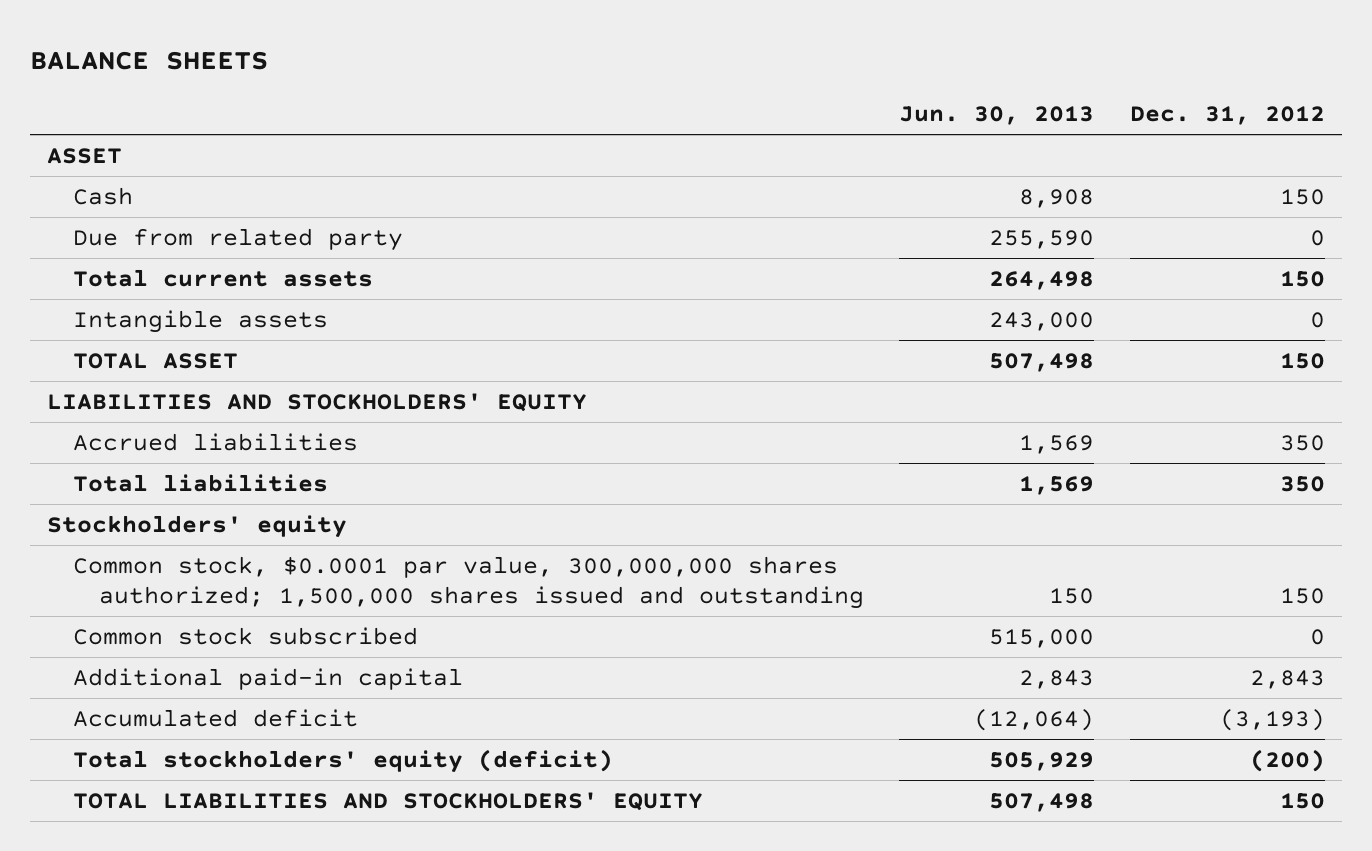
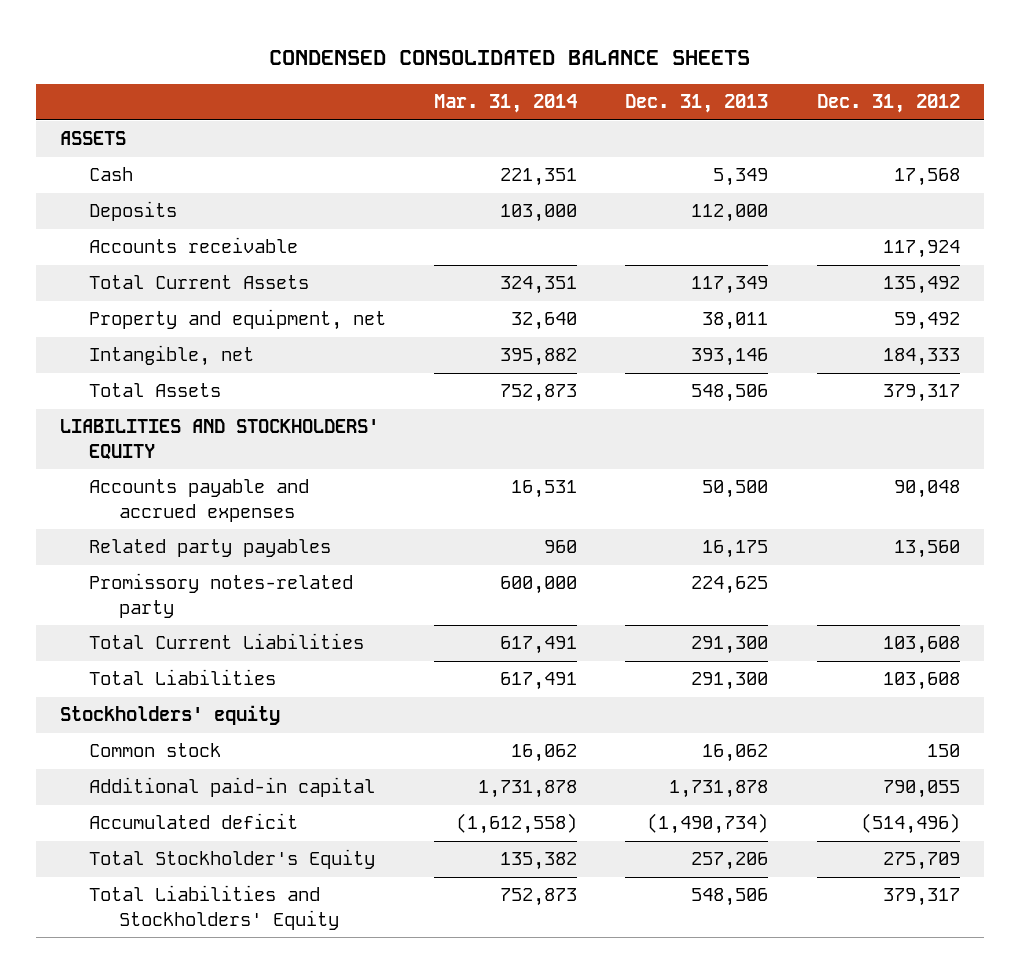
- BALANCE SHEETS
+ CONDENSED CONSOLIDATED BALANCE SHEETS
- | Jun. 30, 2013 | Dec. 31, 2012
+ | Mar. 31, 2014 | Dec. 31, 2013 | Dec. 31, 2012
- ASSET
- Cash | 8,908 | 150
- Due from related party | 255,590 | 0
- Total current assets | 264,498 | 150
- Intangible assets | 243,000 | 0
- TOTAL ASSET | 507,498 | 150
+ ASSETS
+ Cash | 221,351 | 5,349 | 17,568
+ Deposits | 103,000 | 112,000 |
+ Accounts receivable | | | 117,924
+ Total Current Assets | 324,351 | 117,349 | 135,492
+ Property and equipment, net | 32,640 | 38,011 | 59,492
+ Intangible, net | 395,882 | 393,146 | 184,333
+ Total Assets | 752,873 | 548,506 | 379,317
- Accrued liabilities | 1,569 | 350
- Total liabilities | 1,569 | 350
+ Accounts payable and accrued expenses | 16,531 | 50,500 | 90,048
+ Related party payables | 960 | 16,175 | 13,560
+ Promissory notes-related party | 600,000 | 224,625 |
+ Total Current Liabilities | 617,491 | 291,300 | 103,608
+ Total Liabilities | 617,491 | 291,300 | 103,608
- Common stock, $0.0001 par value, 300,000,000 shares authorized; 1,500,000 shares issued and outstanding | 150 | 150
- Common stock subscribed | 515,000 | 0
- Additional paid-in capital | 2,843 | 2,843
- Accumulated deficit | (12,064) | (3,193)
- Total stockholders' equity (deficit) | 505,929 | (200)
- TOTAL LIABILITIES AND STOCKHOLDERS' EQUITY | 507,498 | 150
+ Common stock | 16,062 | 16,062 | 150
+ Additional paid-in capital | 1,731,878 | 1,731,878 | 790,055
+ Accumulated deficit | (1,612,558) | (1,490,734) | (514,496)
+ Total Stockholder's Equity | 135,382 | 257,206 | 275,709
+ Total Liabilities and Stockholders' Equity | 752,873 | 548,506 | 379,317

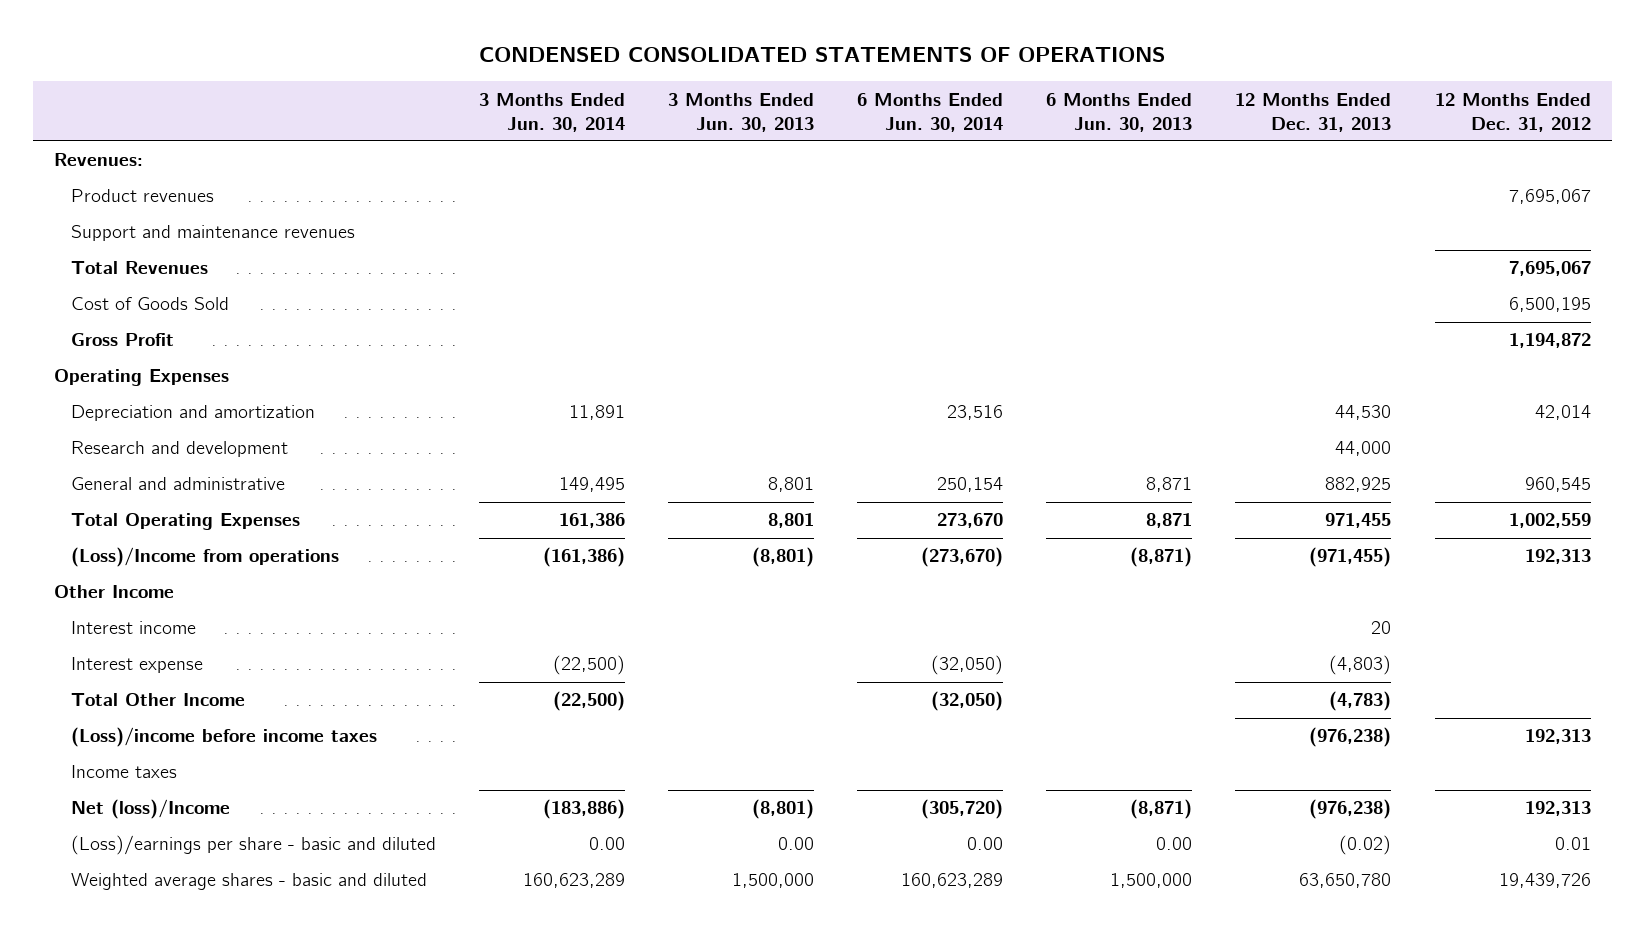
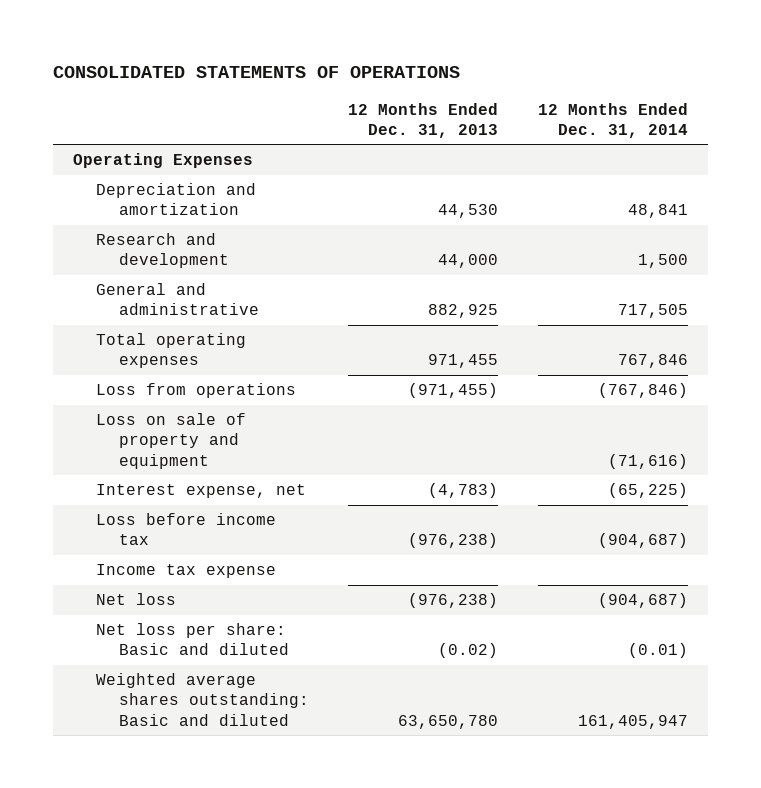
- CONDENSED CONSOLIDATED STATEMENTS OF OPERATIONS
+ CONSOLIDATED STATEMENTS OF OPERATIONS
- | 3 Months Ended Jun. 30, 2014 | 3 Months Ended Jun. 30, 2013 | 6 Months Ended Jun. 30, 2014 | 6 Months Ended Jun. 30, 2013 | 12 Months Ended Dec. 31, 2013 | 12 Months Ended Dec. 31, 2012
+ | 12 Months Ended Dec. 31, 2013 | 12 Months Ended Dec. 31, 2014
- Revenues:
- Product revenues | | | | | | 7,695,067
- Support and maintenance revenues
- Total Revenues | | | | | | 7,695,067
- Cost of Goods Sold | | | | | | 6,500,195
- Gross Profit | | | | | | 1,194,872
- Total Operating Expenses | 161,386 | 8,801 | 273,670 | 8,871 | 971,455 | 1,002,559
- (Loss)/Income from operations | (161,386) | (8,801) | (273,670) | (8,871) | (971,455) | 192,313
- Other Income
- Interest income | | | | | 20 |
- Interest expense | (22,500) | | (32,050) | | (4,803) |
- Total Other Income | (22,500) | | (32,050) | | (4,783) |
- (Loss)/income before income taxes | | | | | (976,238) | 192,313
- Income taxes
- Net (loss)/Income | (183,886) | (8,801) | (305,720) | (8,871) | (976,238) | 192,313
- (Loss)/earnings per share - basic and diluted | 0.00 | 0.00 | 0.00 | 0.00 | (0.02) | 0.01
- Weighted average shares - basic and diluted | 160,623,289 | 1,500,000 | 160,623,289 | 1,500,000 | 63,650,780 | 19,439,726
+ Total operating expenses | 971,455 | 767,846
+ Loss from operations | (971,455) | (767,846)
+ Loss on sale of property and equipment | | (71,616)
+ Interest expense, net | (4,783) | (65,225)
+ Loss before income tax | (976,238) | (904,687)
+ Income tax expense
+ Net loss | (976,238) | (904,687)
+ Net loss per share: Basic and diluted | (0.02) | (0.01)
+ Weighted average shares outstanding: Basic and diluted | 63,650,780 | 161,405,947

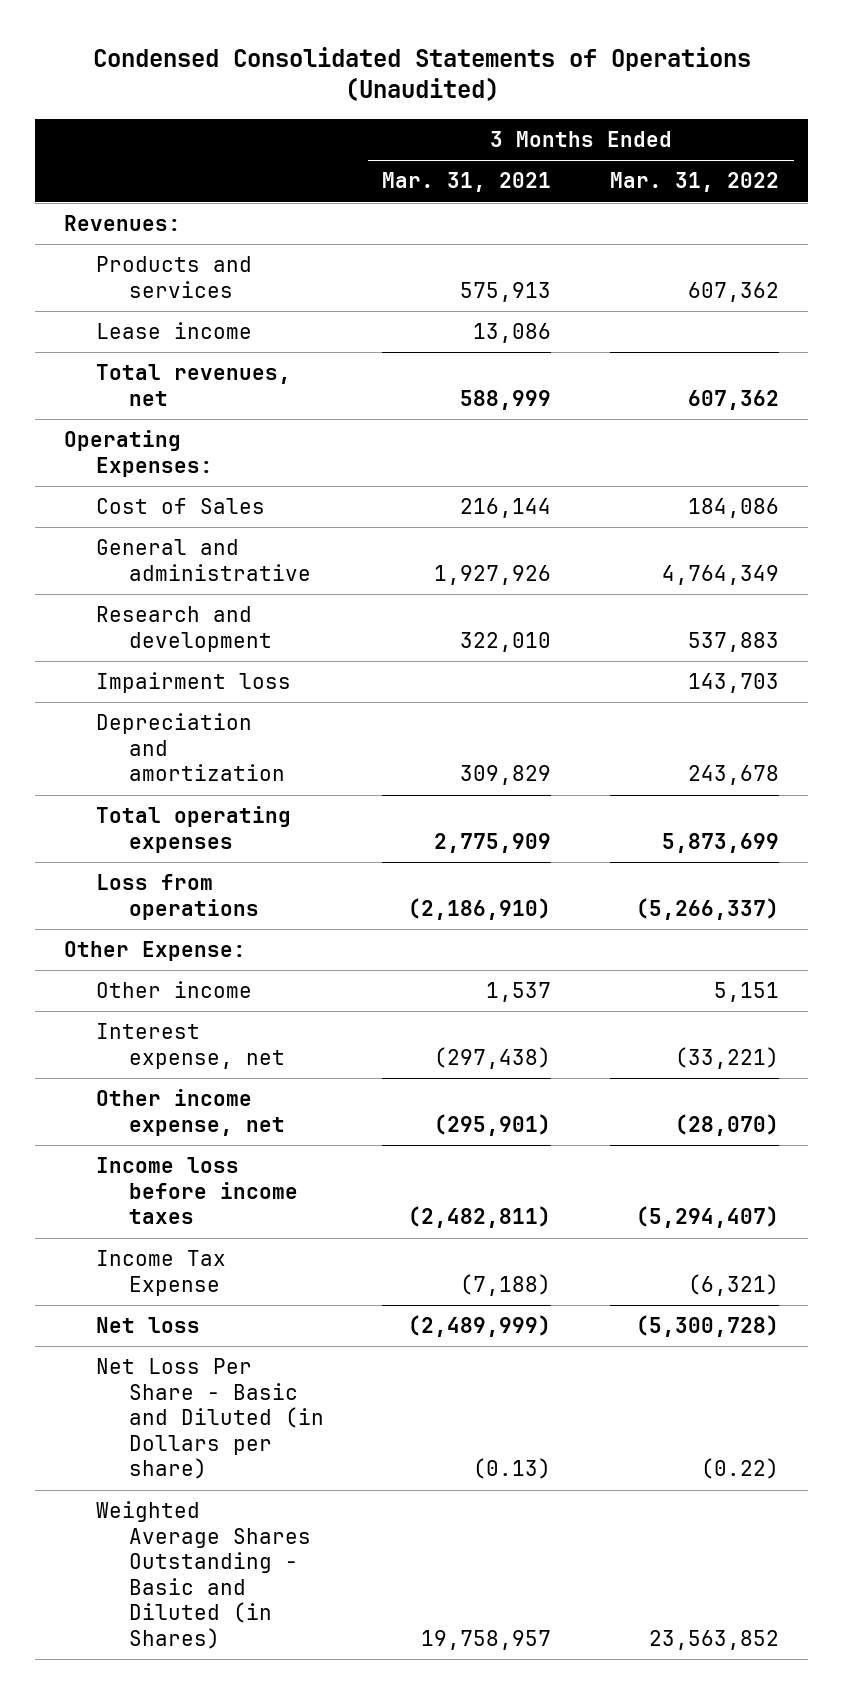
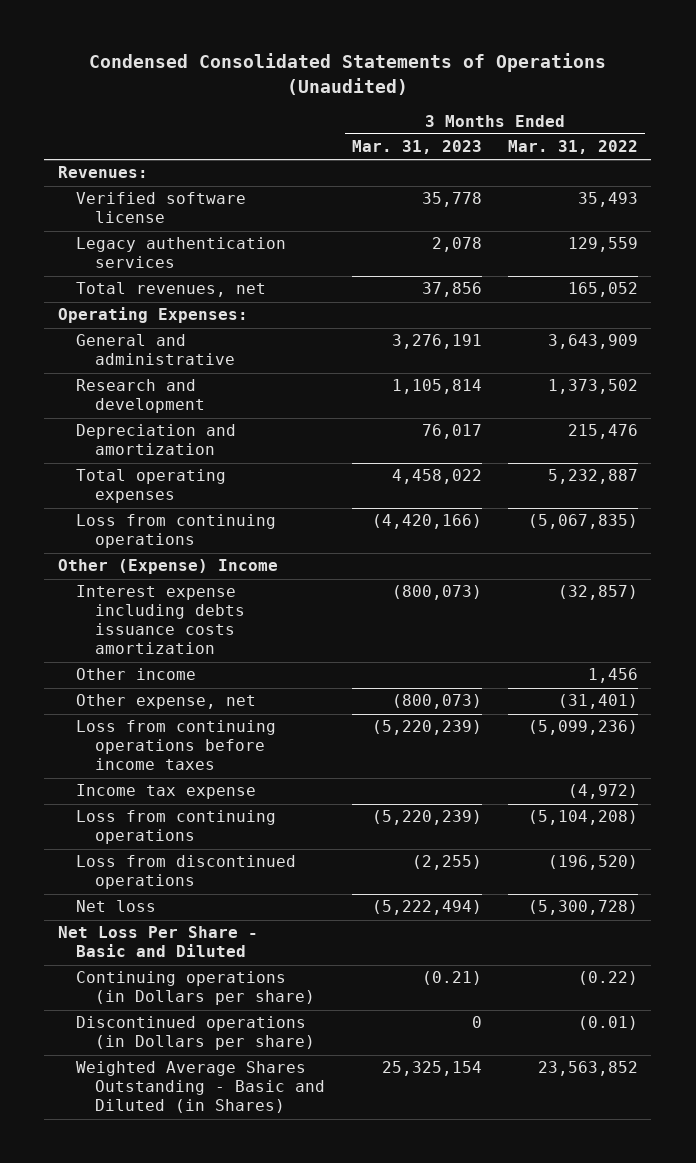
- | 3 Months Ended Mar. 31, 2021 | 3 Months Ended Mar. 31, 2022
+ | 3 Months Ended Mar. 31, 2023 | 3 Months Ended Mar. 31, 2022
- Products and services | 575,913 | 607,362
- Lease income | 13,086 |
- Total revenues, net | 588,999 | 607,362
+ Verified software license | 35,778 | 35,493
+ Legacy authentication services | 2,078 | 129,559
+ Total revenues, net | 37,856 | 165,052
- Cost of Sales | 216,144 | 184,086
- General and administrative | 1,927,926 | 4,764,349
- Research and development | 322,010 | 537,883
- Impairment loss | | 143,703
- Depreciation and amortization | 309,829 | 243,678
- Total operating expenses | 2,775,909 | 5,873,699
- Loss from operations | (2,186,910) | (5,266,337)
- Other Expense:
- Other income | 1,537 | 5,151
- Interest expense, net | (297,438) | (33,221)
- Other income expense, net | (295,901) | (28,070)
- Income loss before income taxes | (2,482,811) | (5,294,407)
- Income Tax Expense | (7,188) | (6,321)
+ General and administrative | 3,276,191 | 3,643,909
+ Research and development | 1,105,814 | 1,373,502
+ Depreciation and amortization | 76,017 | 215,476
+ Total operating expenses | 4,458,022 | 5,232,887
+ Loss from continuing operations | (4,420,166) | (5,067,835)
+ Other (Expense) Income
+ Interest expense including debts issuance costs amortization | (800,073) | (32,857)
+ Other income | | 1,456
+ Other expense, net | (800,073) | (31,401)
+ Loss from continuing operations before income taxes | (5,220,239) | (5,099,236)
+ Income tax expense | | (4,972)
+ Loss from continuing operations | (5,220,239) | (5,104,208)
+ Loss from discontinued operations | (2,255) | (196,520)
- Net Loss Per Share - Basic and Diluted (in Dollars per share) | (0.13) | (0.22)
+ Net Loss Per Share - Basic and Diluted
+ Continuing operations (in Dollars per share) | (0.21) | (0.22)
+ Discontinued operations (in Dollars per share) | 0 | (0.01)

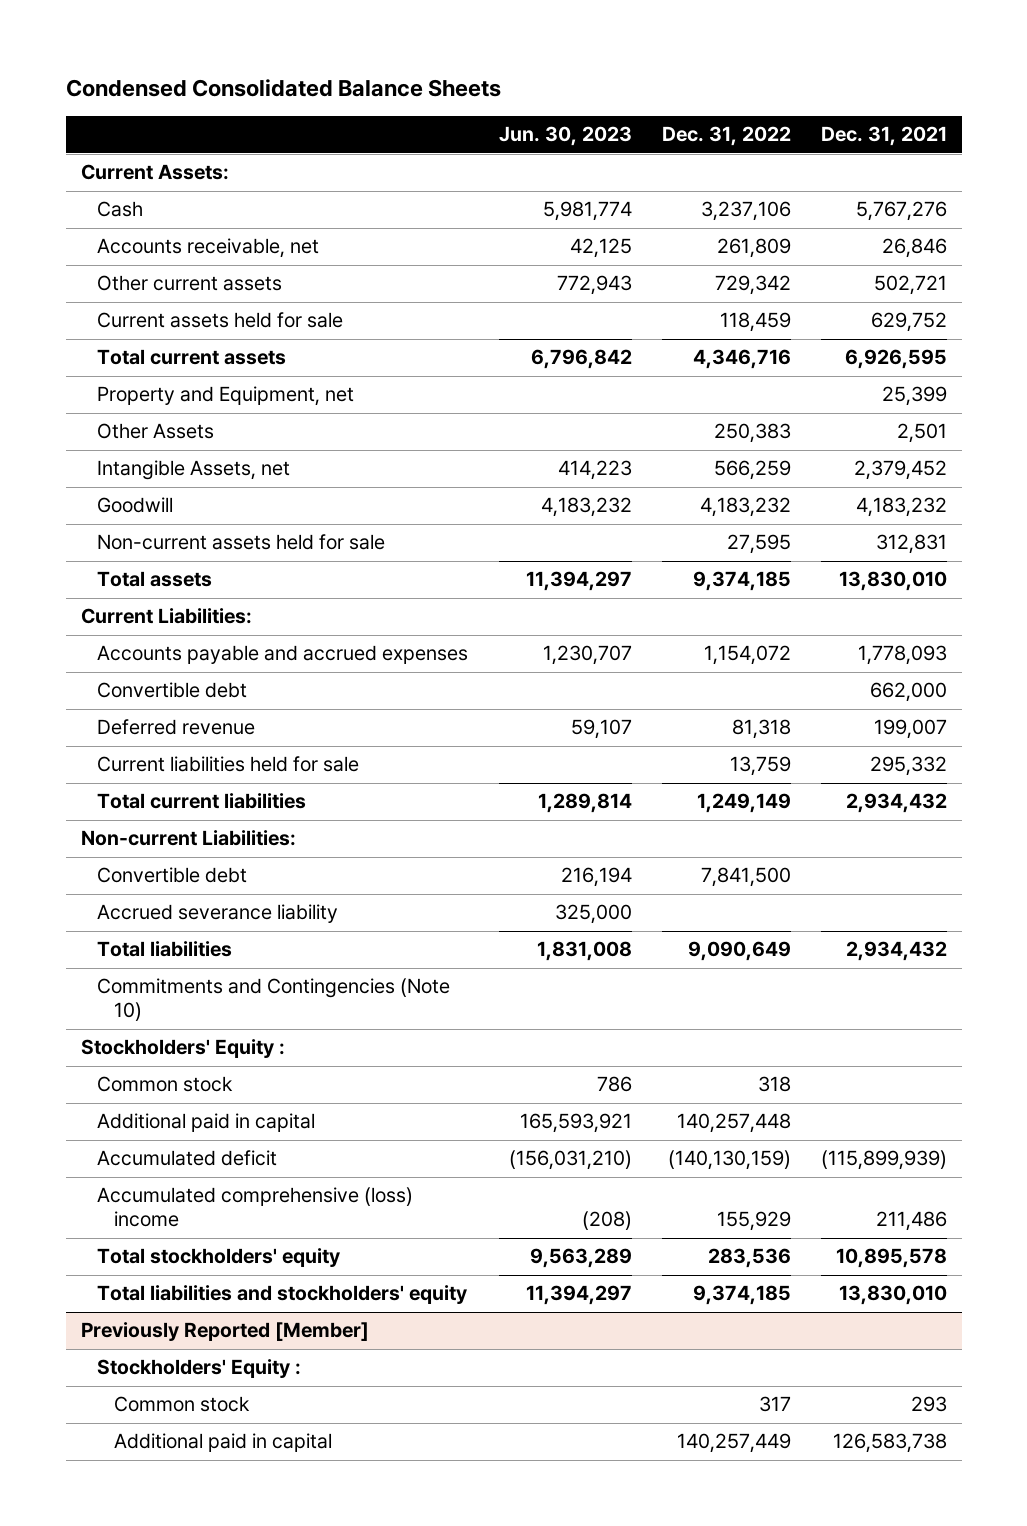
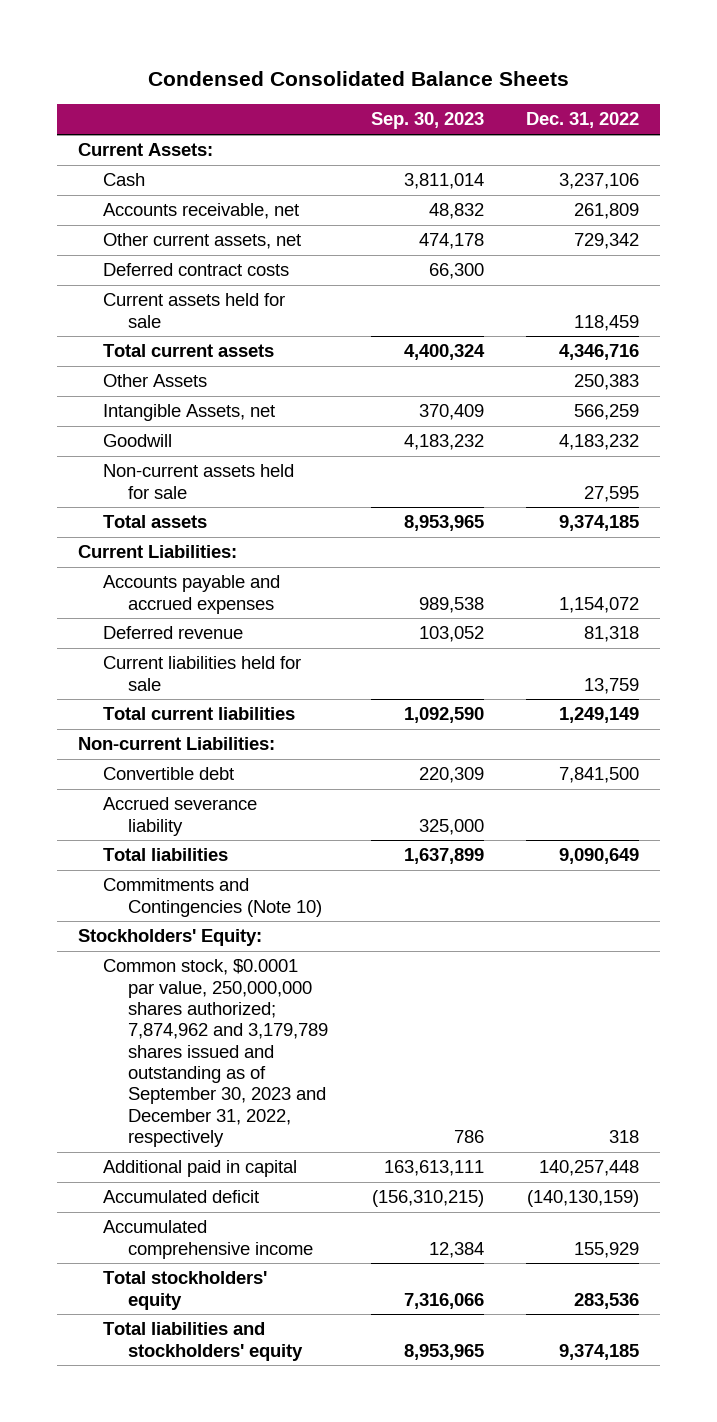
- | Jun. 30, 2023 | Dec. 31, 2022 | Dec. 31, 2021
+ | Sep. 30, 2023 | Dec. 31, 2022
- Other current assets | 772,943 | 729,342 | 502,721
+ Other current assets, net | 474,178 | 729,342
+ Deferred contract costs | 66,300 |
- Property and Equipment, net | | | 25,399
- Convertible debt | | | 662,000
- Stockholders' Equity :
- Common stock | 786 | 318 |
+ Stockholders' Equity:
+ Common stock, $0.0001 par value, 250,000,000 shares authorized; 7,874,962 and 3,179,789 shares issued and outstanding as of September 30, 2023 and December 31, 2022, respectively | 786 | 318
- Accumulated comprehensive (loss) income | (208) | 155,929 | 211,486
+ Accumulated comprehensive income | 12,384 | 155,929
- Previously Reported [Member]
- Stockholders' Equity :
- Common stock | | 317 | 293
- Additional paid in capital | | 140,257,449 | 126,583,738

